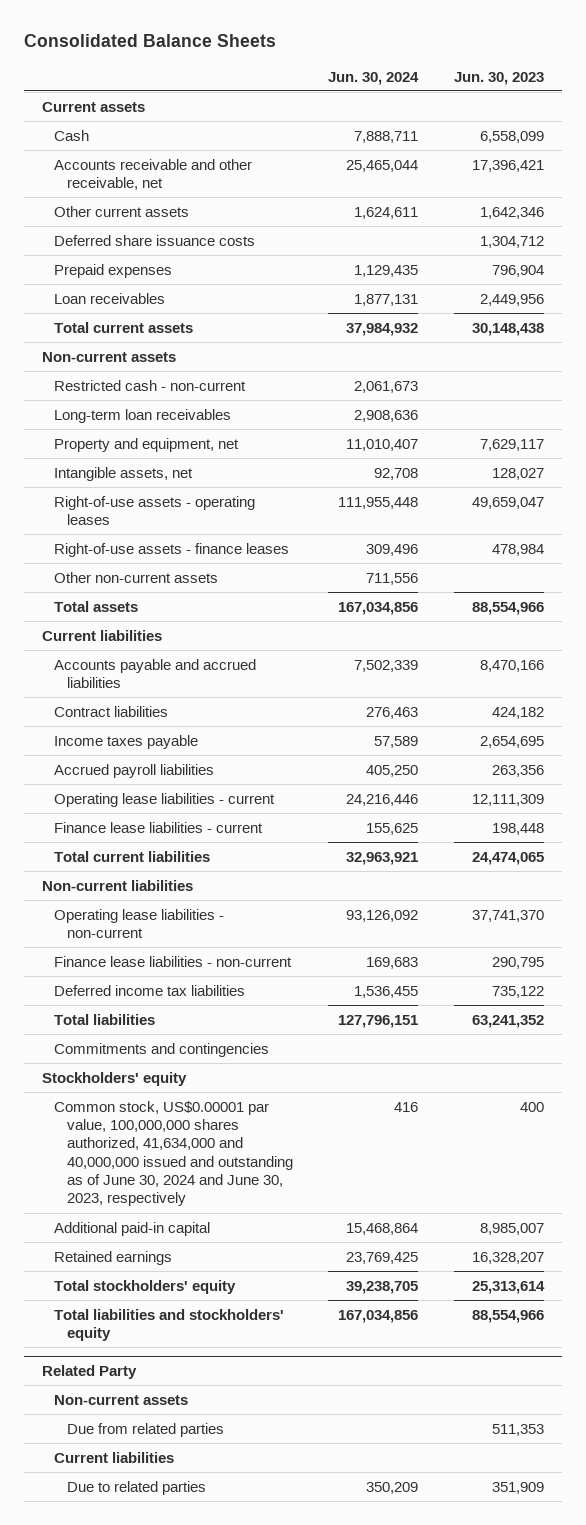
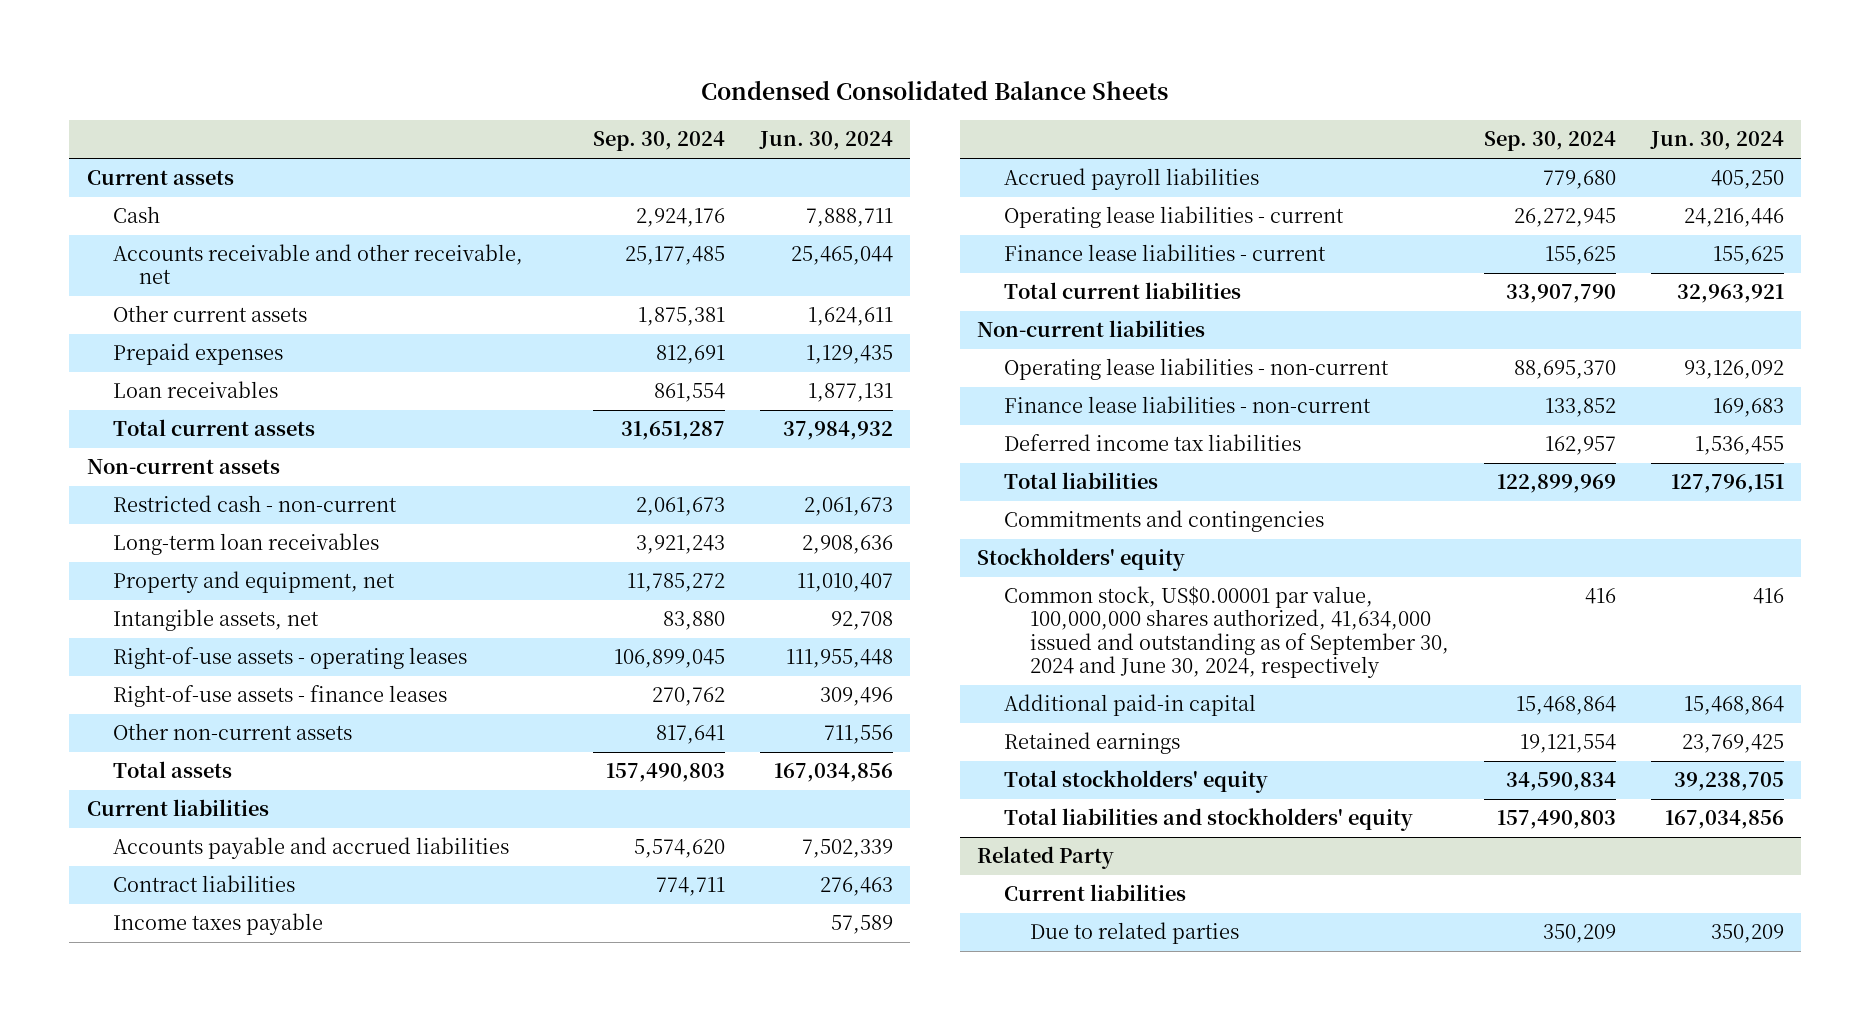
- Consolidated Balance Sheets
+ Condensed Consolidated Balance Sheets
- | Jun. 30, 2024 | Jun. 30, 2023
+ | Sep. 30, 2024 | Jun. 30, 2024
- Deferred share issuance costs | | 1,304,712
- Common stock, US$0.00001 par value, 100,000,000 shares authorized, 41,634,000 and 40,000,000 issued and outstanding as of June 30, 2024 and June 30, 2023, respectively | 416 | 400
+ Common stock, US$0.00001 par value, 100,000,000 shares authorized, 41,634,000 issued and outstanding as of September 30, 2024 and June 30, 2024, respectively | 416 | 416
@ Related Party
- Non-current assets
- Due from related parties | | 511,353

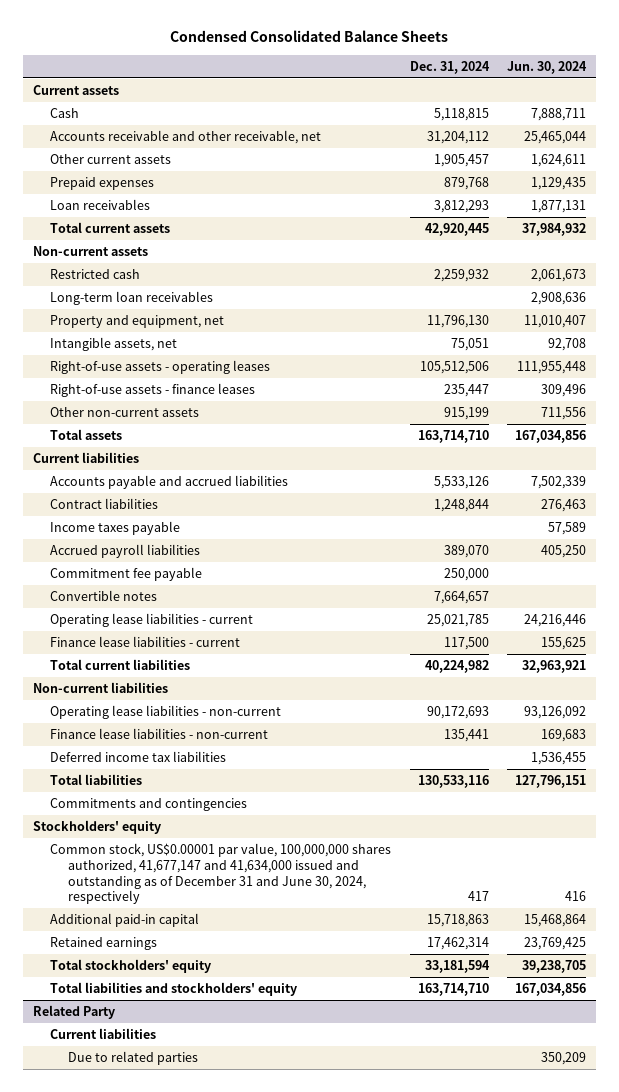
- | Sep. 30, 2024 | Jun. 30, 2024
+ | Dec. 31, 2024 | Jun. 30, 2024
- Restricted cash - non-current | 2,061,673 | 2,061,673
+ Restricted cash | 2,259,932 | 2,061,673
+ Commitment fee payable | 250,000 |
+ Convertible notes | 7,664,657 |
- Common stock, US$0.00001 par value, 100,000,000 shares authorized, 41,634,000 issued and outstanding as of September 30, 2024 and June 30, 2024, respectively | 416 | 416
+ Common stock, US$0.00001 par value, 100,000,000 shares authorized, 41,677,147 and 41,634,000 issued and outstanding as of December 31 and June 30, 2024, respectively | 417 | 416

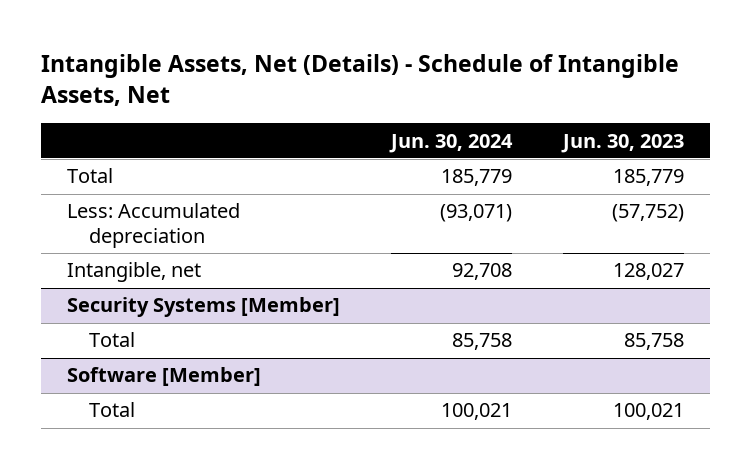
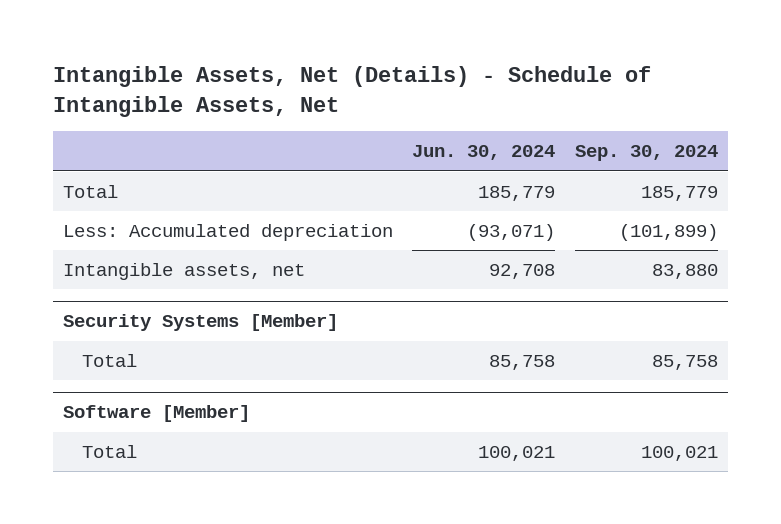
- | Jun. 30, 2024 | Jun. 30, 2023
+ | Jun. 30, 2024 | Sep. 30, 2024
- Intangible, net | 92,708 | 128,027
+ Intangible assets, net | 92,708 | 83,880

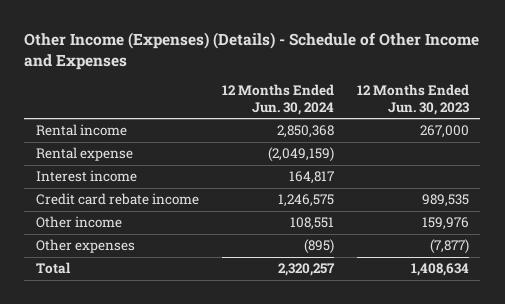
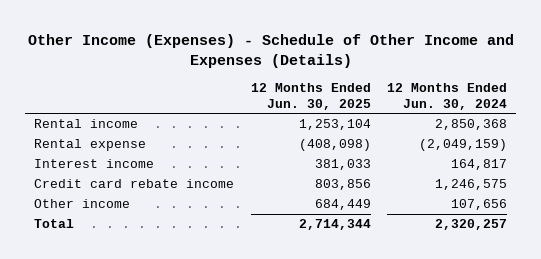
- Other Income (Expenses) (Details) - Schedule of Other Income and Expenses
+ Other Income (Expenses) - Schedule of Other Income and Expenses (Details)
- | 12 Months Ended Jun. 30, 2024 | 12 Months Ended Jun. 30, 2023
+ | 12 Months Ended Jun. 30, 2025 | 12 Months Ended Jun. 30, 2024
- Other income | 108,551 | 159,976
- Other expenses | (895) | (7,877)
+ Other income | 684,449 | 107,656

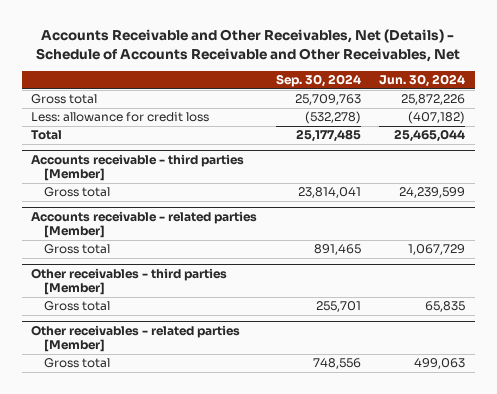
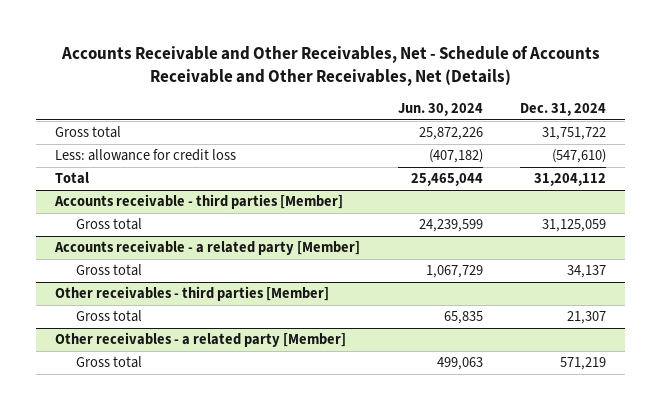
- Accounts Receivable and Other Receivables, Net (Details) - Schedule of Accounts Receivable and Other Receivables, Net
+ Accounts Receivable and Other Receivables, Net - Schedule of Accounts Receivable and Other Receivables, Net (Details)
- | Sep. 30, 2024 | Jun. 30, 2024
+ | Jun. 30, 2024 | Dec. 31, 2024
- Accounts receivable - related parties [Member]
+ Accounts receivable - a related party [Member]
- Other receivables - related parties [Member]
+ Other receivables - a related party [Member]

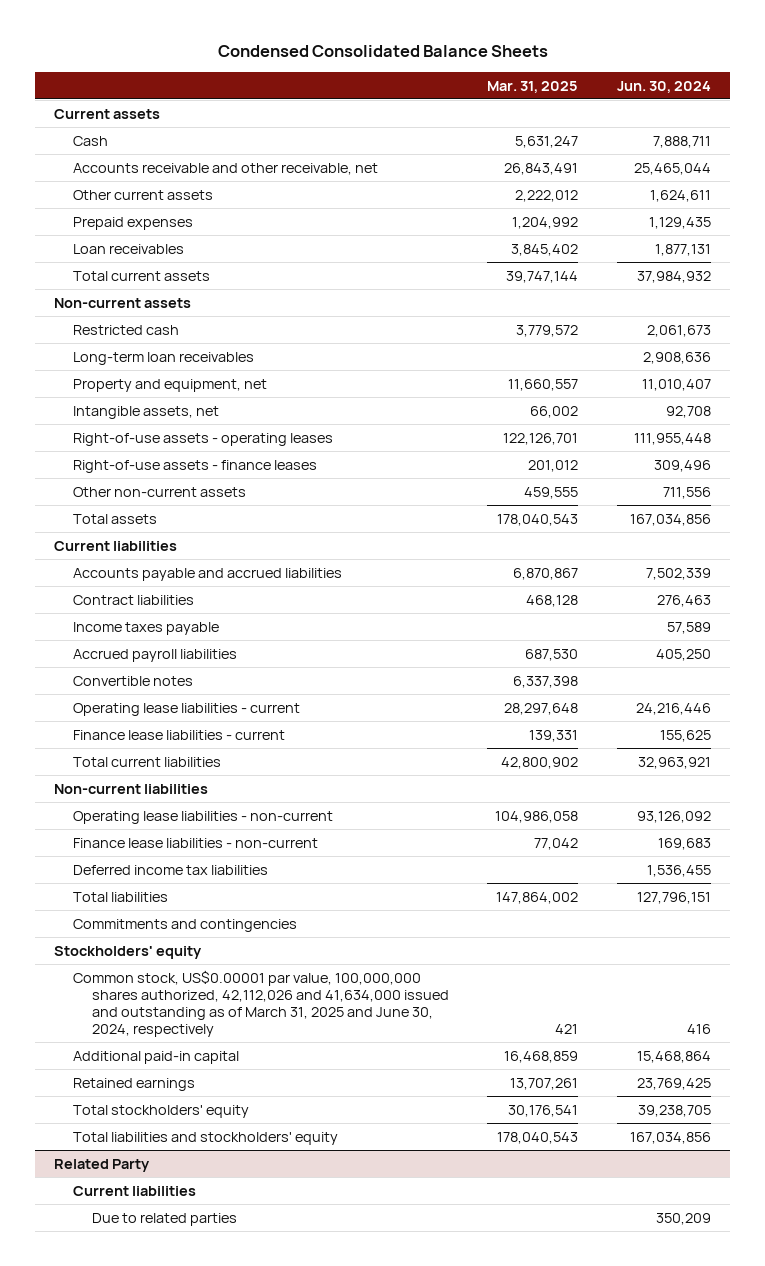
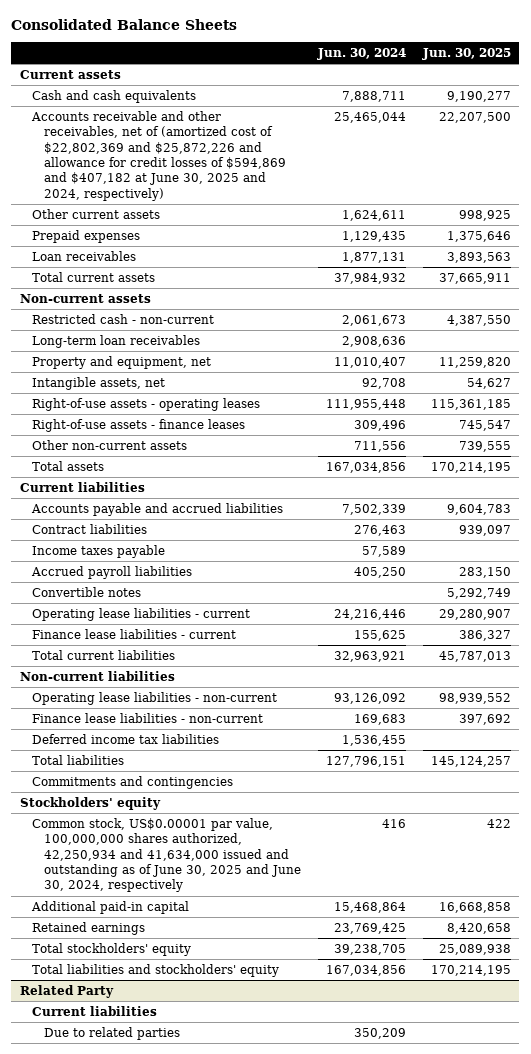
- Condensed Consolidated Balance Sheets
+ Consolidated Balance Sheets
- | Mar. 31, 2025 | Jun. 30, 2024
+ | Jun. 30, 2024 | Jun. 30, 2025
- Cash | 5,631,247 | 7,888,711
- Accounts receivable and other receivable, net | 26,843,491 | 25,465,044
+ Cash and cash equivalents | 7,888,711 | 9,190,277
+ Accounts receivable and other receivables, net of (amortized cost of $22,802,369 and $25,872,226 and allowance for credit losses of $594,869 and $407,182 at June 30, 2025 and 2024, respectively) | 25,465,044 | 22,207,500
- Restricted cash | 3,779,572 | 2,061,673
+ Restricted cash - non-current | 2,061,673 | 4,387,550
- Common stock, US$0.00001 par value, 100,000,000 shares authorized, 42,112,026 and 41,634,000 issued and outstanding as of March 31, 2025 and June 30, 2024, respectively | 421 | 416
+ Common stock, US$0.00001 par value, 100,000,000 shares authorized, 42,250,934 and 41,634,000 issued and outstanding as of June 30, 2025 and June 30, 2024, respectively | 416 | 422

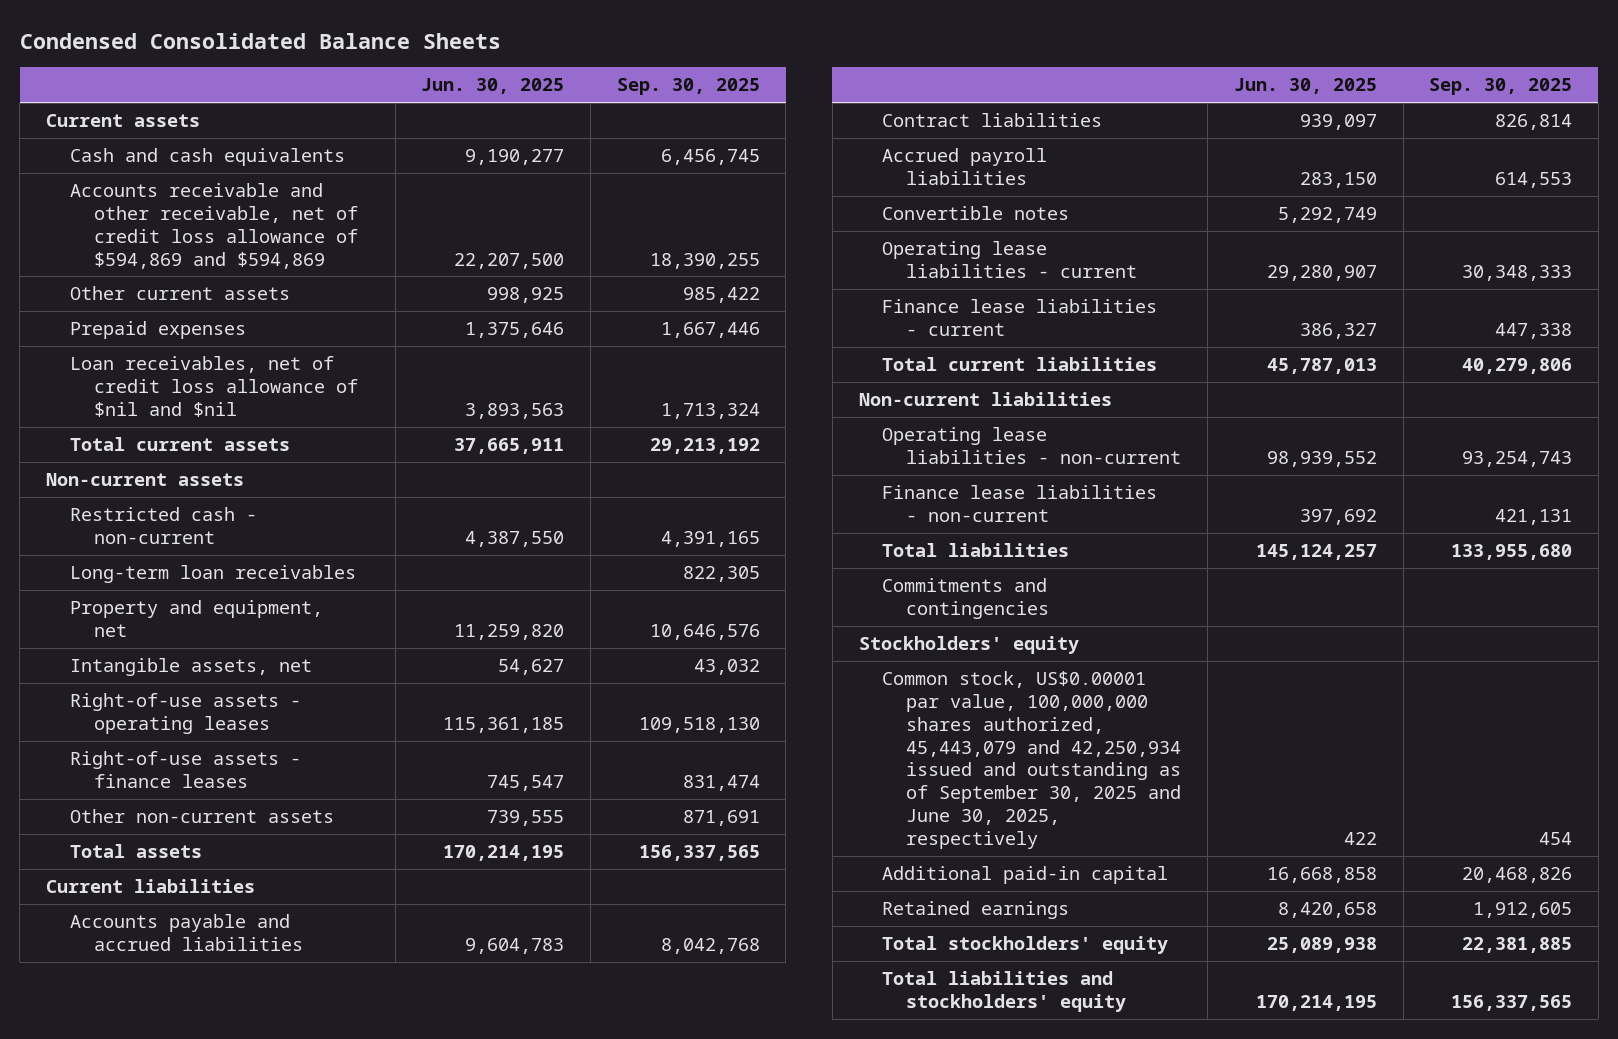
- Consolidated Balance Sheets
+ Condensed Consolidated Balance Sheets
- | Jun. 30, 2024 | Jun. 30, 2025
+ | Jun. 30, 2025 | Sep. 30, 2025
- Accounts receivable and other receivables, net of (amortized cost of $22,802,369 and $25,872,226 and allowance for credit losses of $594,869 and $407,182 at June 30, 2025 and 2024, respectively) | 25,465,044 | 22,207,500
+ Accounts receivable and other receivable, net of credit loss allowance of $594,869 and $594,869 | 22,207,500 | 18,390,255
- Loan receivables | 1,877,131 | 3,893,563
+ Loan receivables, net of credit loss allowance of $nil and $nil | 3,893,563 | 1,713,324
- Income taxes payable | 57,589 |
- Deferred income tax liabilities | 1,536,455 |
- Common stock, US$0.00001 par value, 100,000,000 shares authorized, 42,250,934 and 41,634,000 issued and outstanding as of June 30, 2025 and June 30, 2024, respectively | 416 | 422
+ Common stock, US$0.00001 par value, 100,000,000 shares authorized, 45,443,079 and 42,250,934 issued and outstanding as of September 30, 2025 and June 30, 2025, respectively | 422 | 454
- Related Party
- Current liabilities
- Due to related parties | 350,209 |

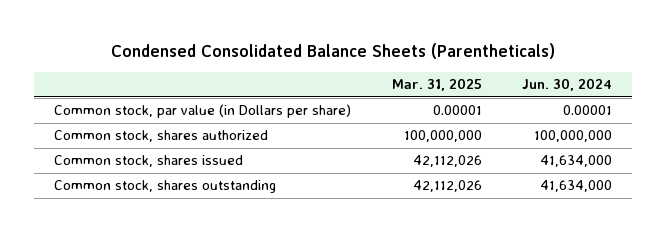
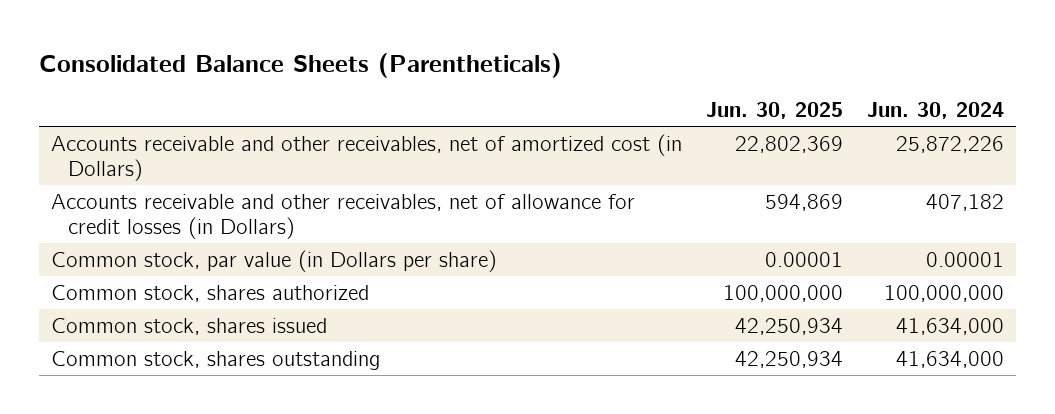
- Condensed Consolidated Balance Sheets (Parentheticals)
+ Consolidated Balance Sheets (Parentheticals)
- | Mar. 31, 2025 | Jun. 30, 2024
+ | Jun. 30, 2025 | Jun. 30, 2024
+ Accounts receivable and other receivables, net of amortized cost (in Dollars) | 22,802,369 | 25,872,226
+ Accounts receivable and other receivables, net of allowance for credit losses (in Dollars) | 594,869 | 407,182

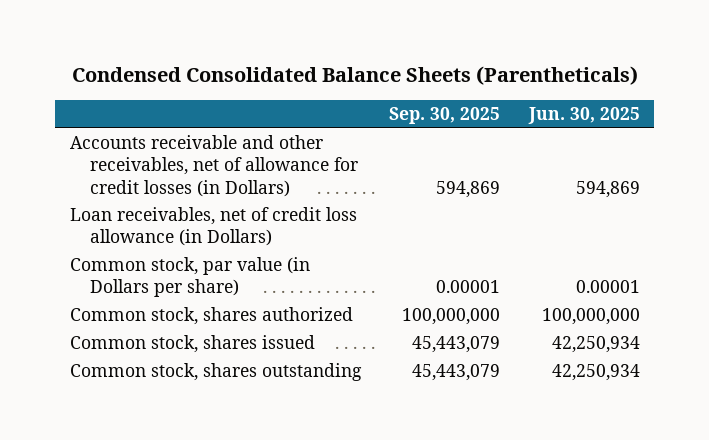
- Consolidated Balance Sheets (Parentheticals)
+ Condensed Consolidated Balance Sheets (Parentheticals)
- | Jun. 30, 2025 | Jun. 30, 2024
+ | Sep. 30, 2025 | Jun. 30, 2025
- Accounts receivable and other receivables, net of amortized cost (in Dollars) | 22,802,369 | 25,872,226
+ Loan receivables, net of credit loss allowance (in Dollars)

